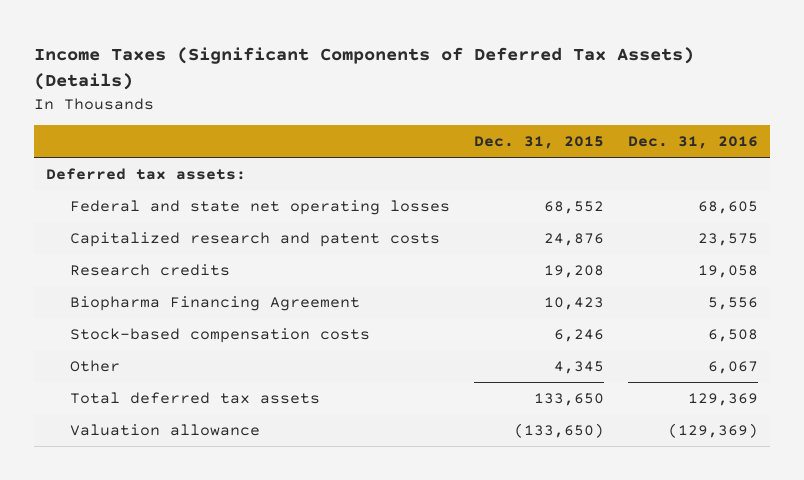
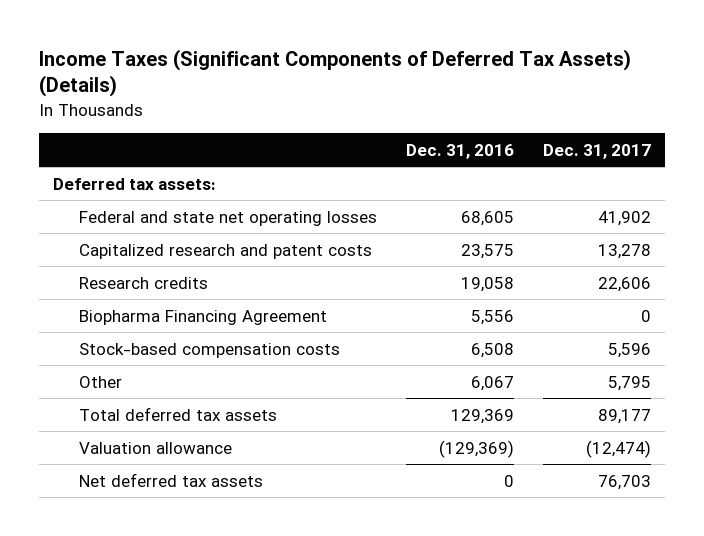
- | Dec. 31, 2015 | Dec. 31, 2016
+ | Dec. 31, 2016 | Dec. 31, 2017
+ Net deferred tax assets | 0 | 76,703

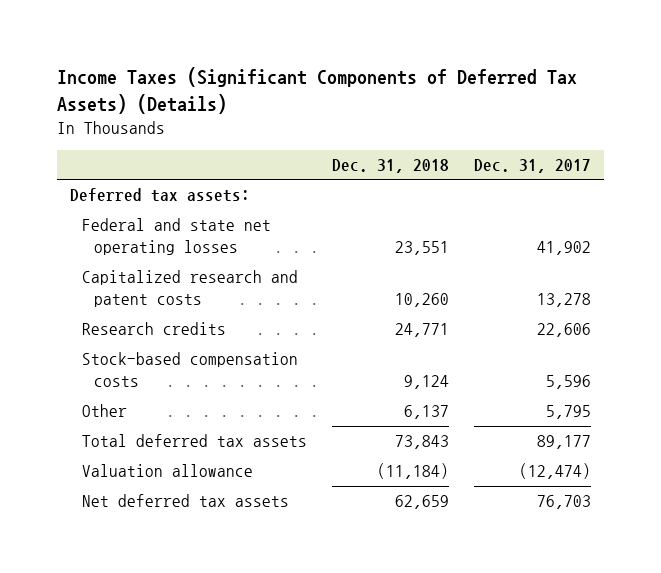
- | Dec. 31, 2016 | Dec. 31, 2017
+ | Dec. 31, 2018 | Dec. 31, 2017
- Biopharma Financing Agreement | 5,556 | 0

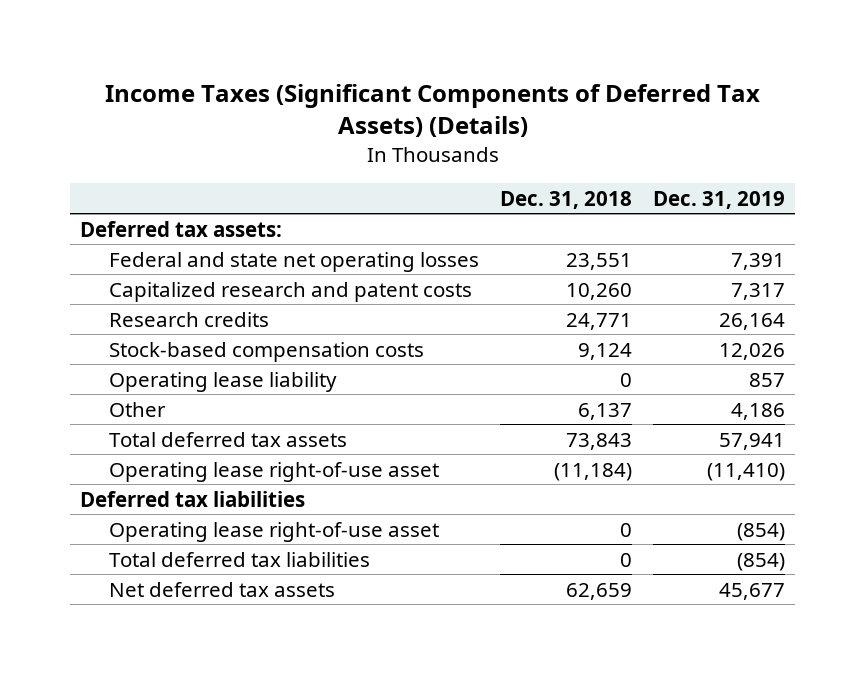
- | Dec. 31, 2018 | Dec. 31, 2017
+ | Dec. 31, 2018 | Dec. 31, 2019
+ Operating lease liability | 0 | 857
- Valuation allowance | (11,184) | (12,474)
+ Operating lease right-of-use asset | (11,184) | (11,410)
+ Deferred tax liabilities
+ Operating lease right-of-use asset | 0 | (854)
+ Total deferred tax liabilities | 0 | (854)

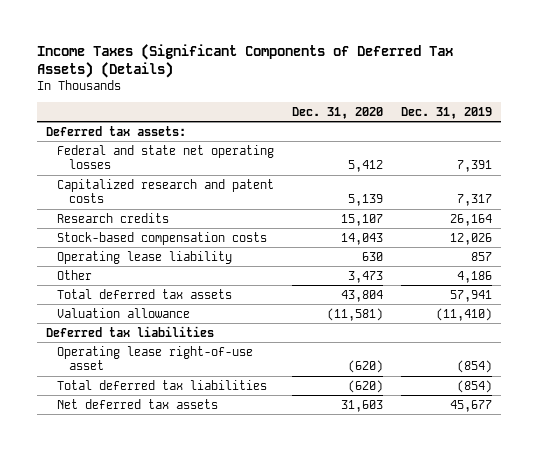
- | Dec. 31, 2018 | Dec. 31, 2019
+ | Dec. 31, 2020 | Dec. 31, 2019
- Operating lease right-of-use asset | (11,184) | (11,410)
+ Valuation allowance | (11,581) | (11,410)

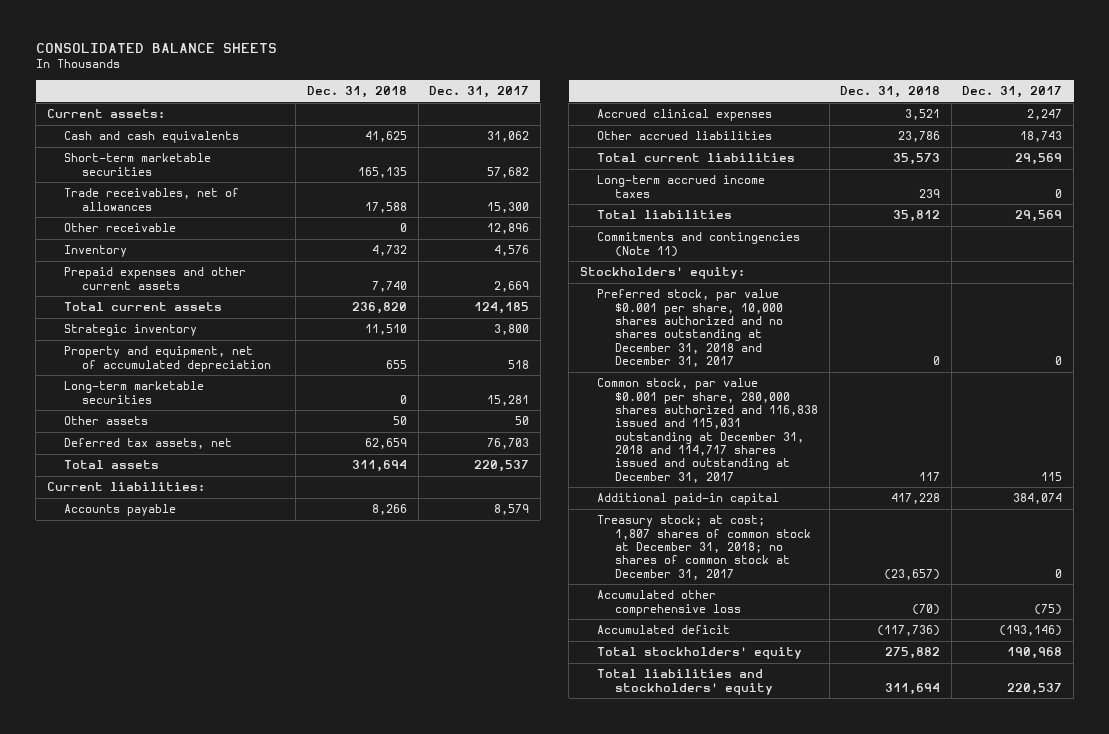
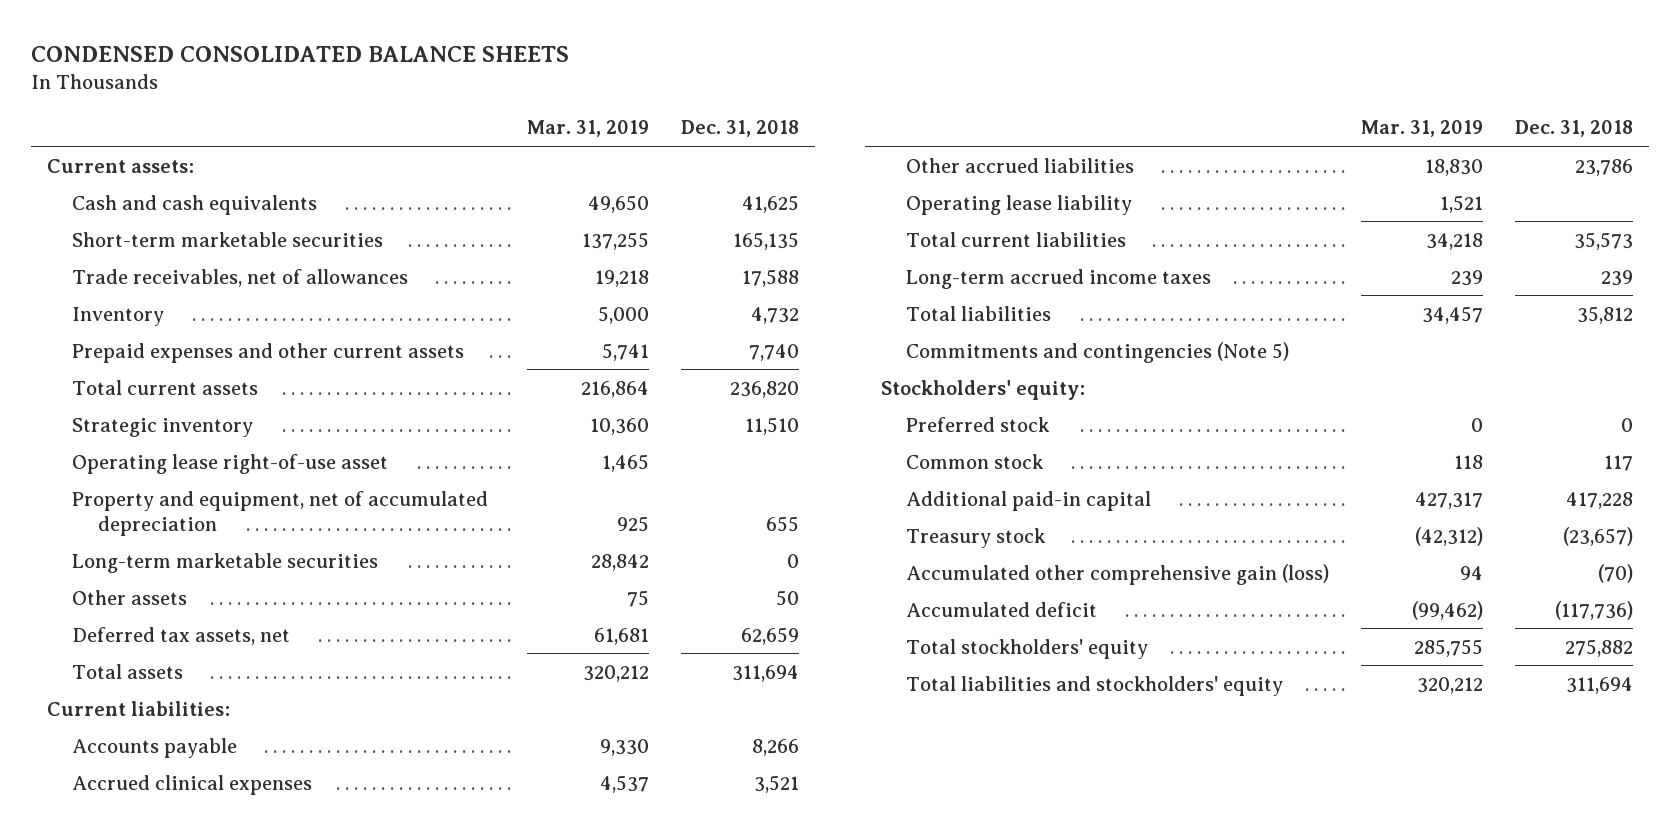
- CONSOLIDATED BALANCE SHEETS
+ CONDENSED CONSOLIDATED BALANCE SHEETS
- | Dec. 31, 2018 | Dec. 31, 2017
+ | Mar. 31, 2019 | Dec. 31, 2018
- Other receivable | 0 | 12,896
+ Operating lease right-of-use asset | 1,465 |
+ Operating lease liability | 1,521 |
- Commitments and contingencies (Note 11)
+ Commitments and contingencies (Note 5)
- Preferred stock, par value $0.001 per share, 10,000 shares authorized and no shares outstanding at December 31, 2018 and December 31, 2017 | 0 | 0
- Common stock, par value $0.001 per share, 280,000 shares authorized and 116,838 issued and 115,031 outstanding at December 31, 2018 and 114,717 shares issued and outstanding at December 31, 2017 | 117 | 115
+ Preferred stock | 0 | 0
+ Common stock | 118 | 117
- Treasury stock; at cost; 1,807 shares of common stock at December 31, 2018; no shares of common stock at December 31, 2017 | (23,657) | 0
- Accumulated other comprehensive loss | (70) | (75)
+ Treasury stock | (42,312) | (23,657)
+ Accumulated other comprehensive gain (loss) | 94 | (70)

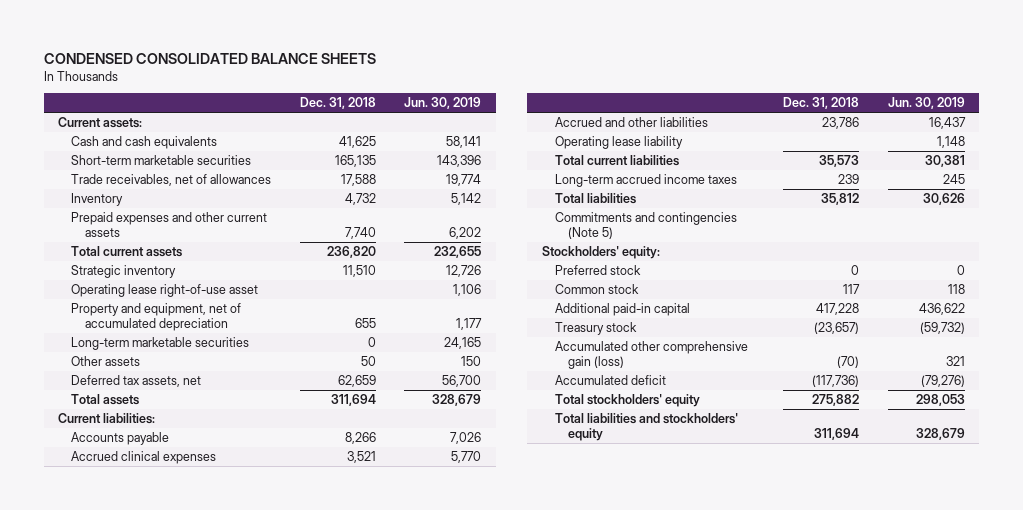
- | Mar. 31, 2019 | Dec. 31, 2018
+ | Dec. 31, 2018 | Jun. 30, 2019
- Other accrued liabilities | 18,830 | 23,786
+ Accrued and other liabilities | 23,786 | 16,437

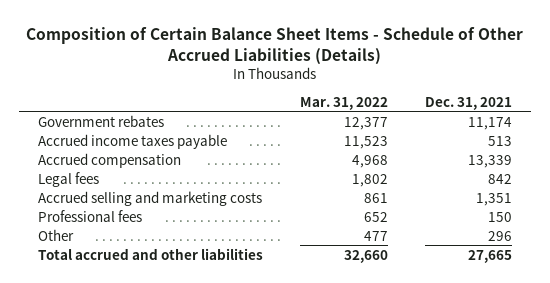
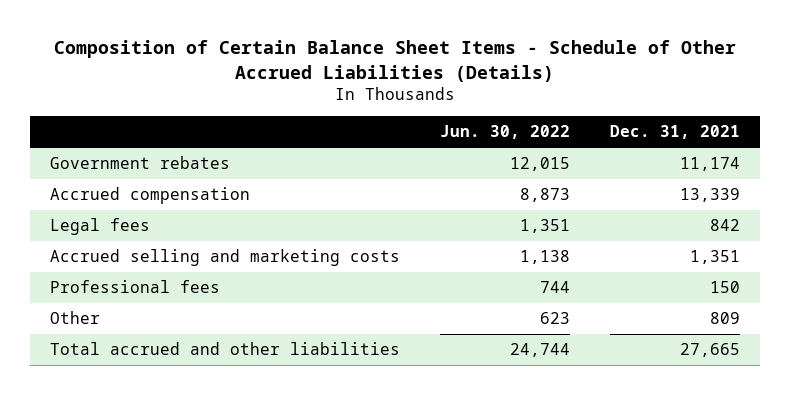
- | Mar. 31, 2022 | Dec. 31, 2021
+ | Jun. 30, 2022 | Dec. 31, 2021
- Accrued income taxes payable | 11,523 | 513
- Other | 477 | 296
+ Other | 623 | 809

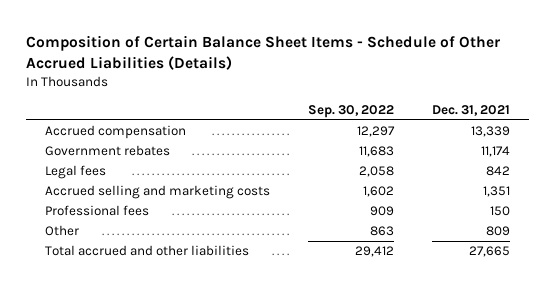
- | Jun. 30, 2022 | Dec. 31, 2021
+ | Sep. 30, 2022 | Dec. 31, 2021
moved down: Government rebates | 11,683 | 11,174

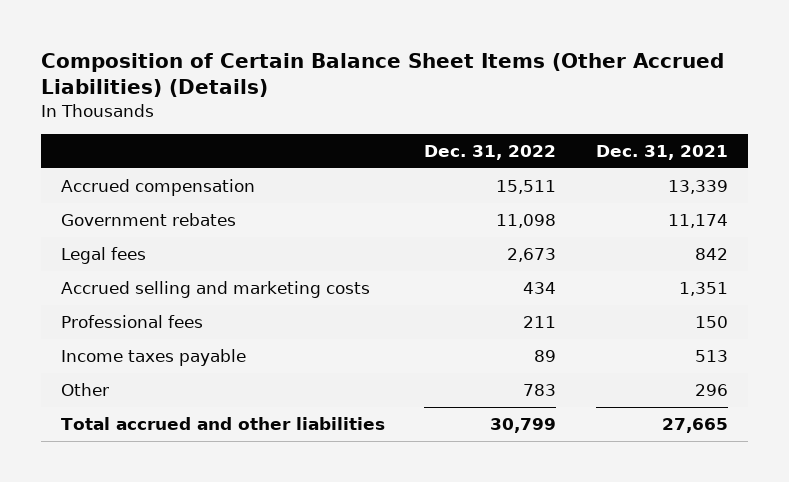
- Composition of Certain Balance Sheet Items - Schedule of Other Accrued Liabilities (Details)
+ Composition of Certain Balance Sheet Items (Other Accrued Liabilities) (Details)
- | Sep. 30, 2022 | Dec. 31, 2021
+ | Dec. 31, 2022 | Dec. 31, 2021
- Other | 863 | 809
+ Income taxes payable | 89 | 513
+ Other | 783 | 296

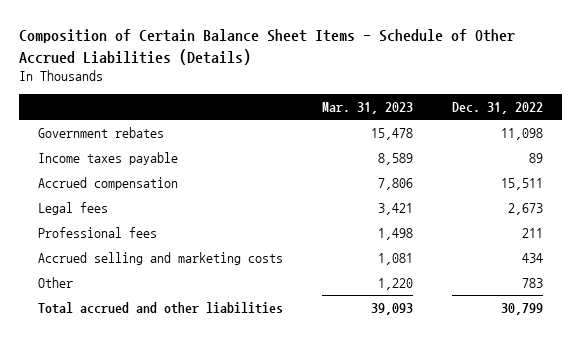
- Composition of Certain Balance Sheet Items (Other Accrued Liabilities) (Details)
+ Composition of Certain Balance Sheet Items - Schedule of Other Accrued Liabilities (Details)
- | Dec. 31, 2022 | Dec. 31, 2021
+ | Mar. 31, 2023 | Dec. 31, 2022
moved up: Income taxes payable | 8,589 | 89
moved down: Accrued compensation | 7,806 | 15,511
moved down: Accrued selling and marketing costs | 1,081 | 434

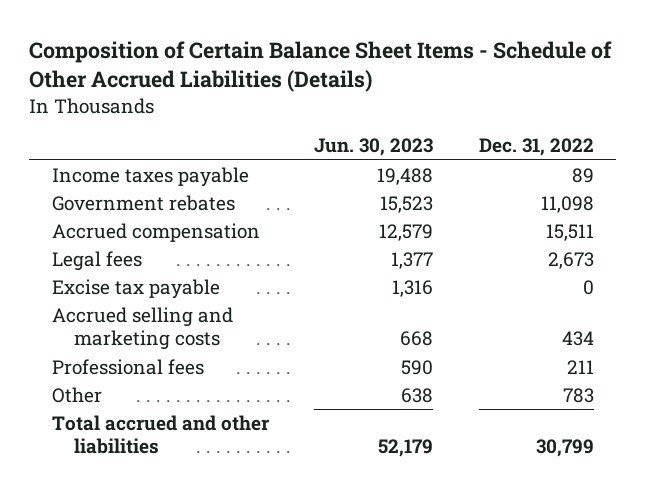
- | Mar. 31, 2023 | Dec. 31, 2022
+ | Jun. 30, 2023 | Dec. 31, 2022
moved down: Government rebates | 15,523 | 11,098
+ Excise tax payable | 1,316 | 0
moved down: Professional fees | 590 | 211

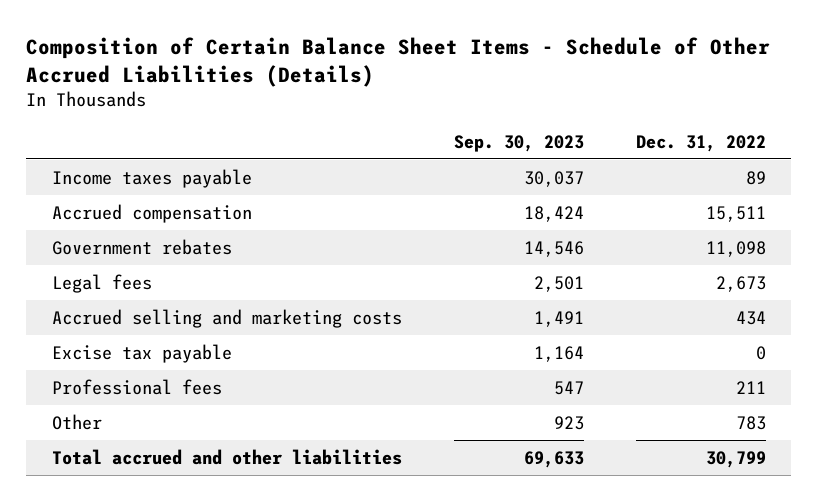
- | Jun. 30, 2023 | Dec. 31, 2022
+ | Sep. 30, 2023 | Dec. 31, 2022
moved down: Government rebates | 14,546 | 11,098
moved down: Excise tax payable | 1,164 | 0

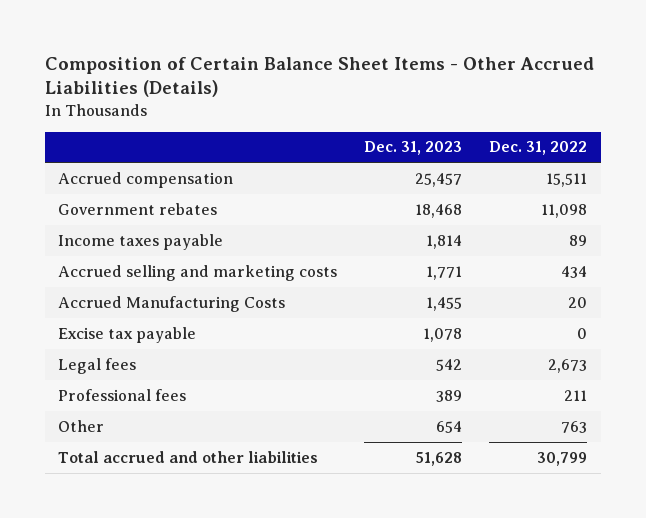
- Composition of Certain Balance Sheet Items - Schedule of Other Accrued Liabilities (Details)
+ Composition of Certain Balance Sheet Items - Other Accrued Liabilities (Details)
- | Sep. 30, 2023 | Dec. 31, 2022
+ | Dec. 31, 2023 | Dec. 31, 2022
moved down: Income taxes payable | 1,814 | 89
+ Accrued Manufacturing Costs | 1,455 | 20
moved down: Legal fees | 542 | 2,673
- Other | 923 | 783
+ Other | 654 | 763

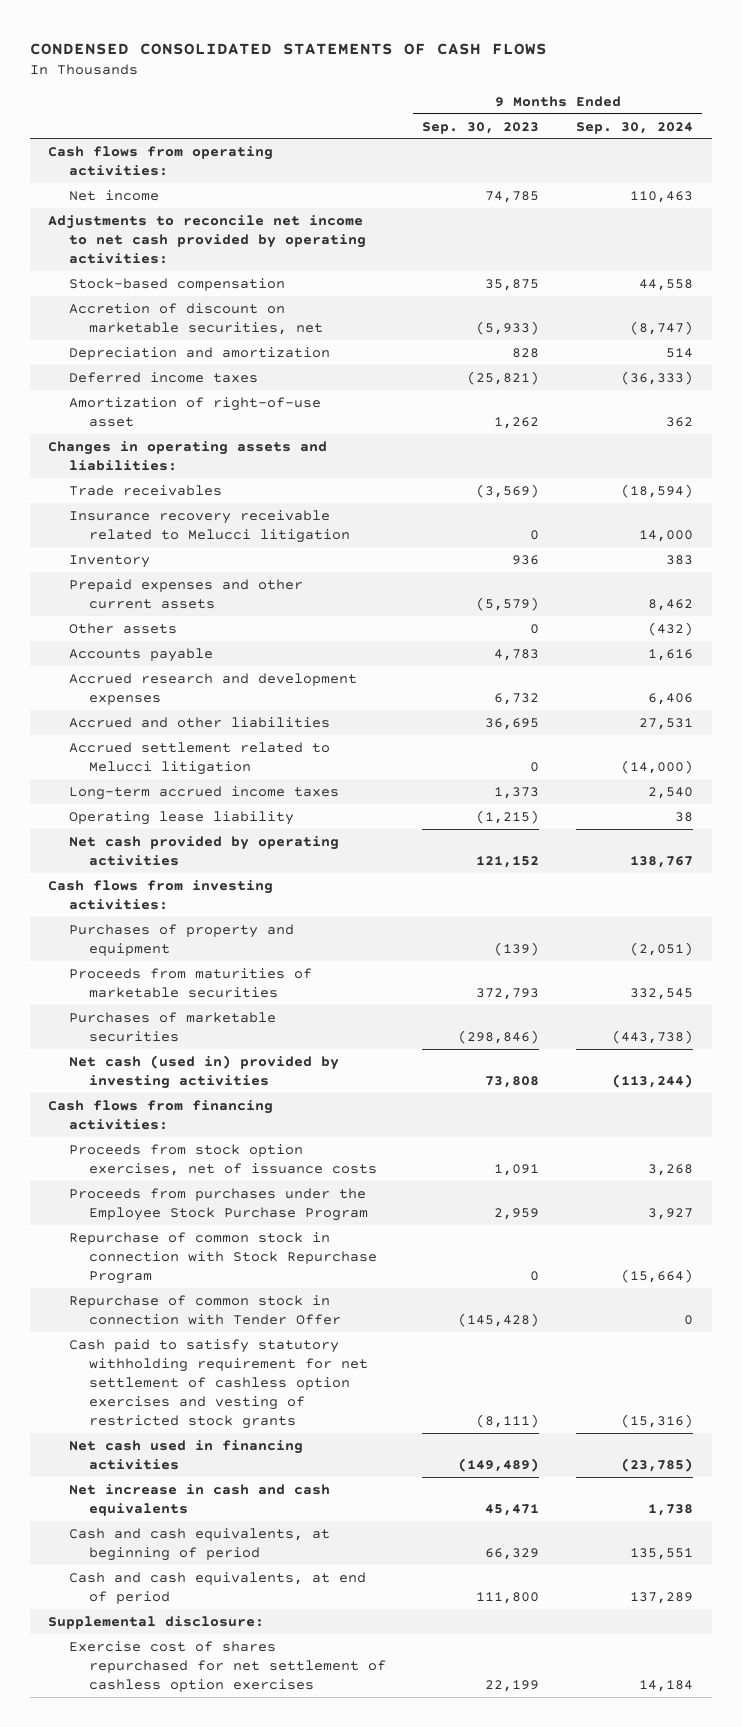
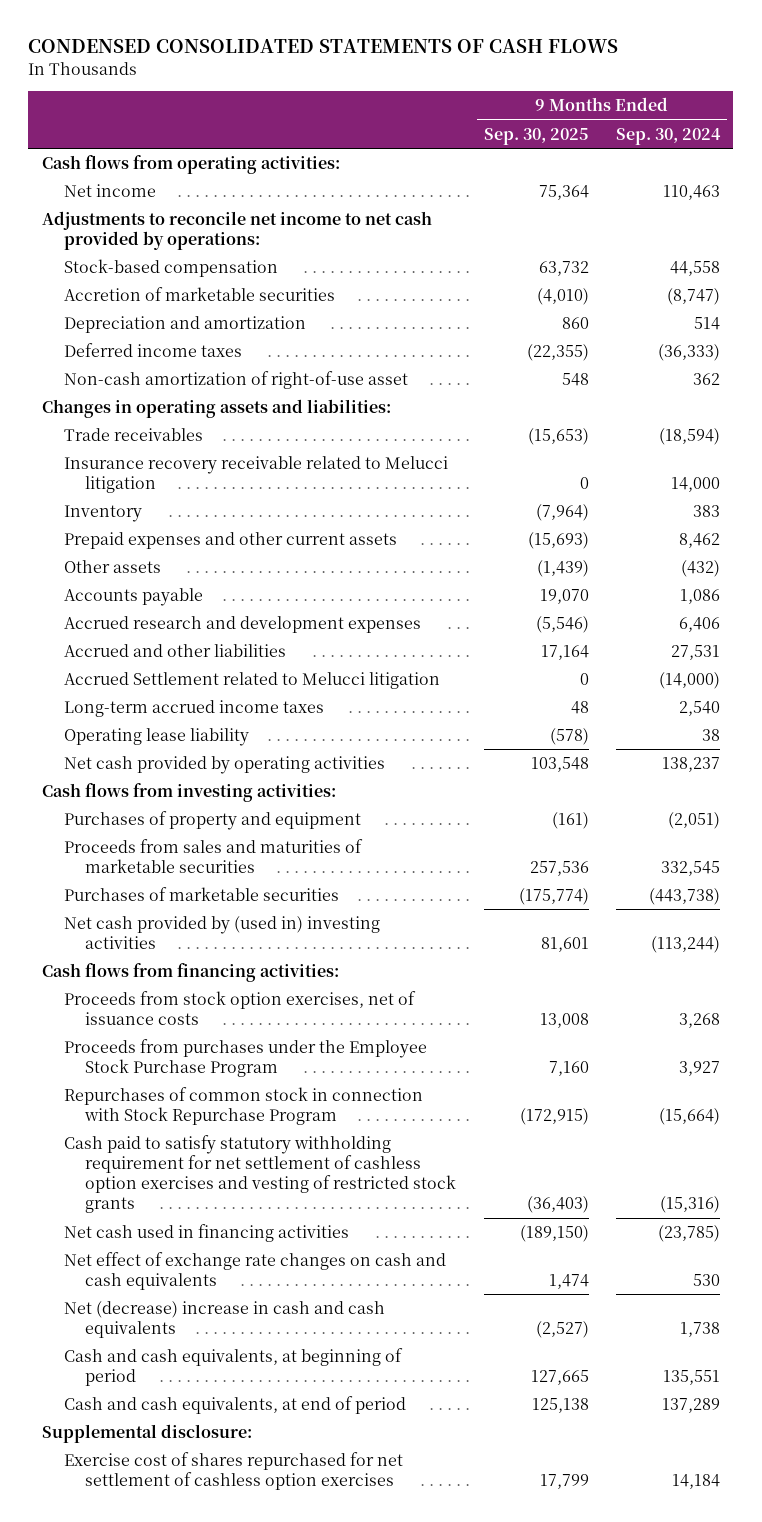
- | 9 Months Ended Sep. 30, 2023 | 9 Months Ended Sep. 30, 2024
+ | 9 Months Ended Sep. 30, 2025 | 9 Months Ended Sep. 30, 2024
- Adjustments to reconcile net income to net cash provided by operating activities:
+ Adjustments to reconcile net income to net cash provided by operations:
- Accretion of discount on marketable securities, net | (5,933) | (8,747)
+ Accretion of marketable securities | (4,010) | (8,747)
- Amortization of right-of-use asset | 1,262 | 362
+ Non-cash amortization of right-of-use asset | 548 | 362
- Accounts payable | 4,783 | 1,616
+ Accounts payable | 19,070 | 1,086
- Accrued settlement related to Melucci litigation | 0 | (14,000)
+ Accrued Settlement related to Melucci litigation | 0 | (14,000)
- Net cash provided by operating activities | 121,152 | 138,767
+ Net cash provided by operating activities | 103,548 | 138,237
- Proceeds from maturities of marketable securities | 372,793 | 332,545
+ Proceeds from sales and maturities of marketable securities | 257,536 | 332,545
- Net cash (used in) provided by investing activities | 73,808 | (113,244)
+ Net cash provided by (used in) investing activities | 81,601 | (113,244)
- Repurchase of common stock in connection with Stock Repurchase Program | 0 | (15,664)
- Repurchase of common stock in connection with Tender Offer | (145,428) | 0
+ Repurchases of common stock in connection with Stock Repurchase Program | (172,915) | (15,664)
- Net increase in cash and cash equivalents | 45,471 | 1,738
+ Net effect of exchange rate changes on cash and cash equivalents | 1,474 | 530
+ Net (decrease) increase in cash and cash equivalents | (2,527) | 1,738

